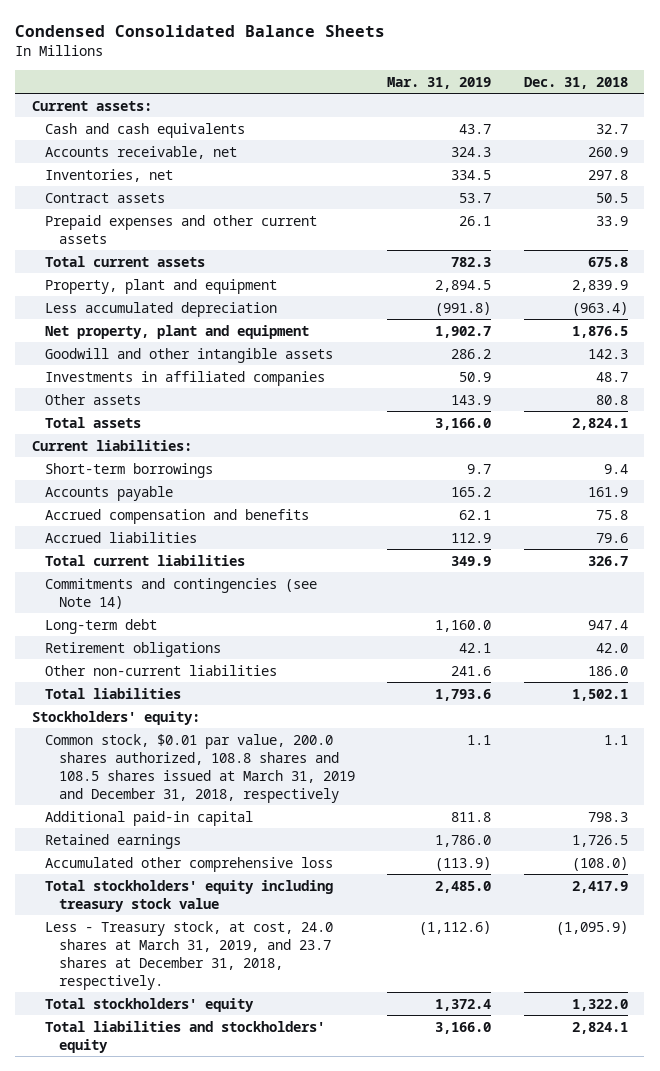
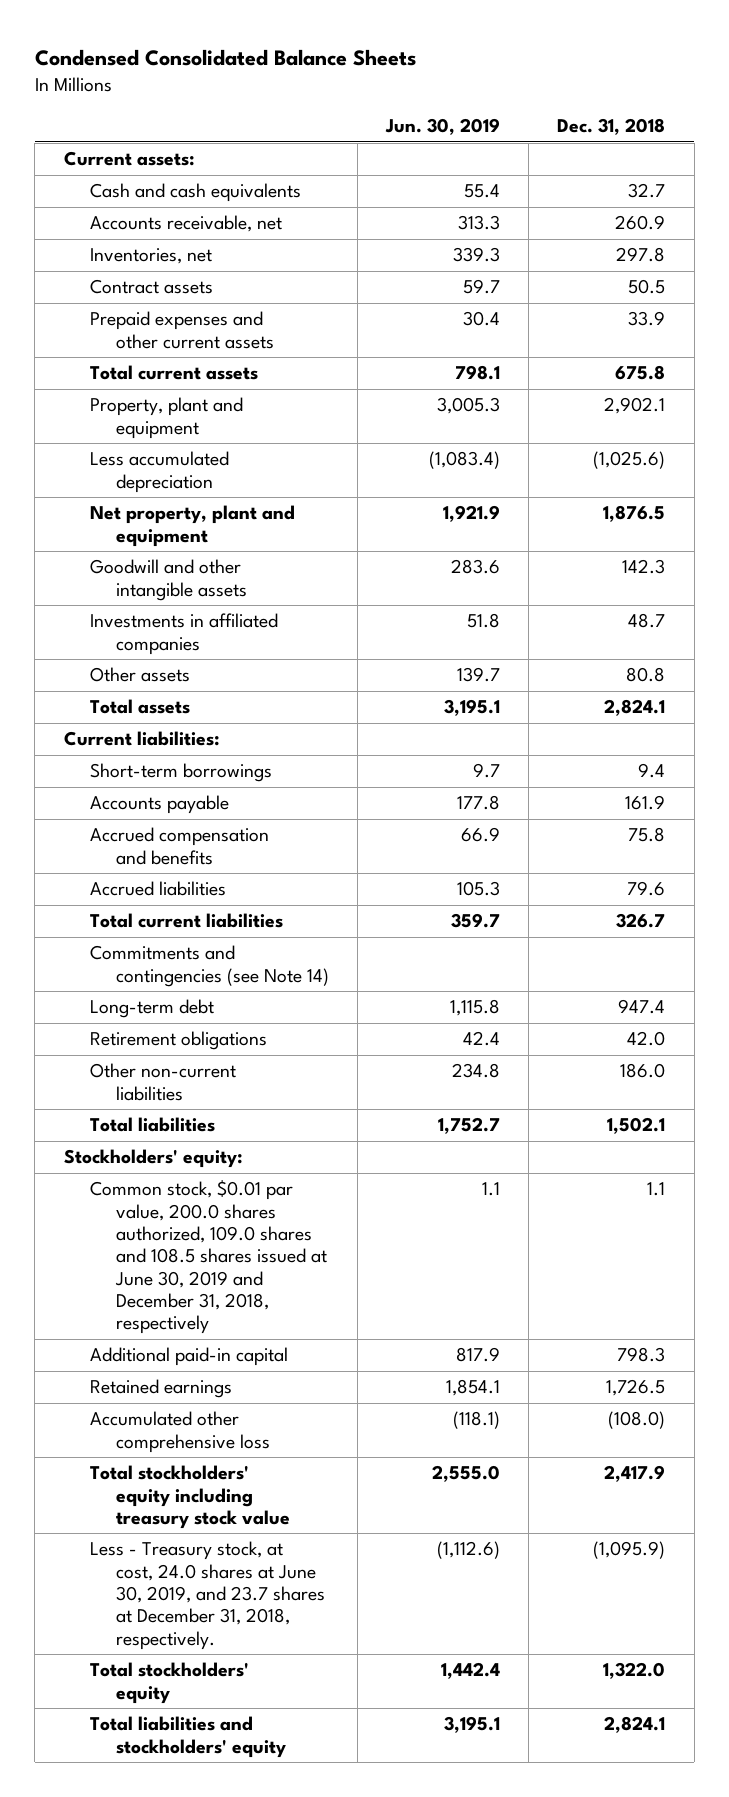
- | Mar. 31, 2019 | Dec. 31, 2018
+ | Jun. 30, 2019 | Dec. 31, 2018
- Property, plant and equipment | 2,894.5 | 2,839.9
- Less accumulated depreciation | (991.8) | (963.4)
+ Property, plant and equipment | 3,005.3 | 2,902.1
+ Less accumulated depreciation | (1,083.4) | (1,025.6)
- Common stock, $0.01 par value, 200.0 shares authorized, 108.8 shares and 108.5 shares issued at March 31, 2019 and December 31, 2018, respectively | 1.1 | 1.1
+ Common stock, $0.01 par value, 200.0 shares authorized, 109.0 shares and 108.5 shares issued at June 30, 2019 and December 31, 2018, respectively | 1.1 | 1.1
- Less - Treasury stock, at cost, 24.0 shares at March 31, 2019, and 23.7 shares at December 31, 2018, respectively. | (1,112.6) | (1,095.9)
+ Less - Treasury stock, at cost, 24.0 shares at June 30, 2019, and 23.7 shares at December 31, 2018, respectively. | (1,112.6) | (1,095.9)

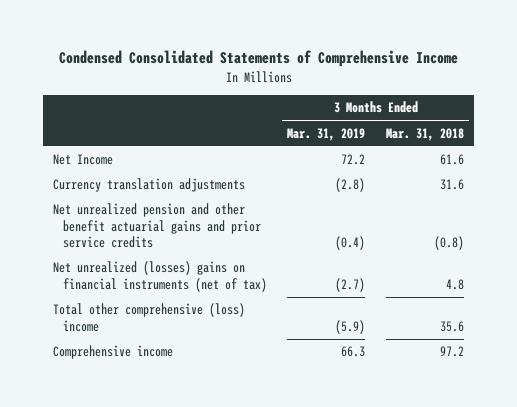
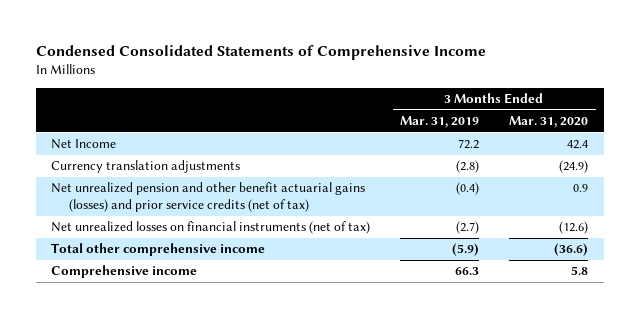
- | 3 Months Ended Mar. 31, 2019 | 3 Months Ended Mar. 31, 2018
+ | 3 Months Ended Mar. 31, 2019 | 3 Months Ended Mar. 31, 2020
- Net unrealized pension and other benefit actuarial gains and prior service credits | (0.4) | (0.8)
- Net unrealized (losses) gains on financial instruments (net of tax) | (2.7) | 4.8
- Total other comprehensive (loss) income | (5.9) | 35.6
+ Net unrealized pension and other benefit actuarial gains (losses) and prior service credits (net of tax) | (0.4) | 0.9
+ Net unrealized losses on financial instruments (net of tax) | (2.7) | (12.6)
+ Total other comprehensive income | (5.9) | (36.6)

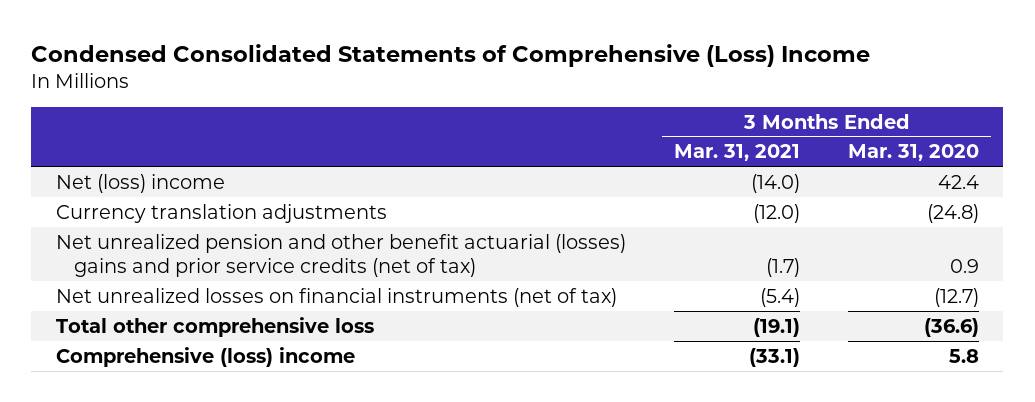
- Condensed Consolidated Statements of Comprehensive Income
+ Condensed Consolidated Statements of Comprehensive (Loss) Income
- | 3 Months Ended Mar. 31, 2019 | 3 Months Ended Mar. 31, 2020
+ | 3 Months Ended Mar. 31, 2021 | 3 Months Ended Mar. 31, 2020
- Net Income | 72.2 | 42.4
- Currency translation adjustments | (2.8) | (24.9)
- Net unrealized pension and other benefit actuarial gains (losses) and prior service credits (net of tax) | (0.4) | 0.9
- Net unrealized losses on financial instruments (net of tax) | (2.7) | (12.6)
- Total other comprehensive income | (5.9) | (36.6)
- Comprehensive income | 66.3 | 5.8
+ Net (loss) income | (14.0) | 42.4
+ Currency translation adjustments | (12.0) | (24.8)
+ Net unrealized pension and other benefit actuarial (losses) gains and prior service credits (net of tax) | (1.7) | 0.9
+ Net unrealized losses on financial instruments (net of tax) | (5.4) | (12.7)
+ Total other comprehensive loss | (19.1) | (36.6)
+ Comprehensive (loss) income | (33.1) | 5.8

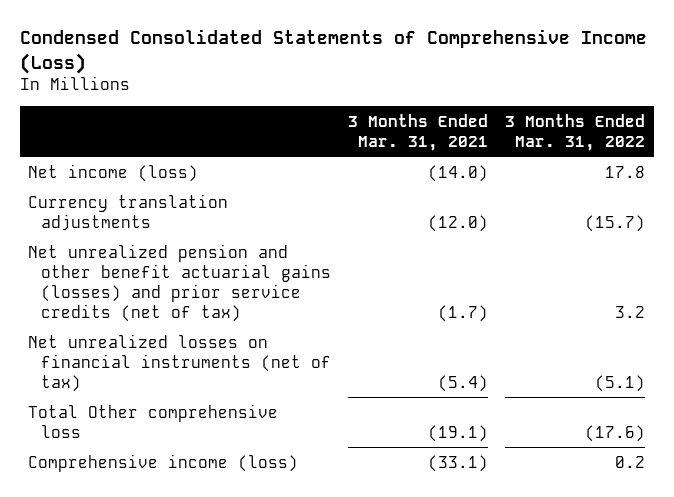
- Condensed Consolidated Statements of Comprehensive (Loss) Income
+ Condensed Consolidated Statements of Comprehensive Income (Loss)
- | 3 Months Ended Mar. 31, 2021 | 3 Months Ended Mar. 31, 2020
+ | 3 Months Ended Mar. 31, 2021 | 3 Months Ended Mar. 31, 2022
- Net (loss) income | (14.0) | 42.4
+ Net income (loss) | (14.0) | 17.8
- Net unrealized pension and other benefit actuarial (losses) gains and prior service credits (net of tax) | (1.7) | 0.9
+ Net unrealized pension and other benefit actuarial gains (losses) and prior service credits (net of tax) | (1.7) | 3.2
- Total other comprehensive loss | (19.1) | (36.6)
- Comprehensive (loss) income | (33.1) | 5.8
+ Total Other comprehensive loss | (19.1) | (17.6)
+ Comprehensive income (loss) | (33.1) | 0.2

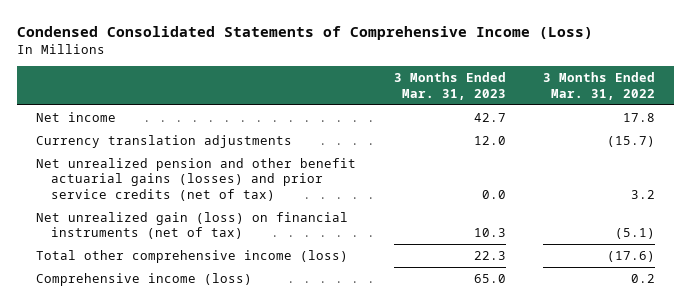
- | 3 Months Ended Mar. 31, 2021 | 3 Months Ended Mar. 31, 2022
+ | 3 Months Ended Mar. 31, 2023 | 3 Months Ended Mar. 31, 2022
- Net income (loss) | (14.0) | 17.8
+ Net income | 42.7 | 17.8
- Net unrealized losses on financial instruments (net of tax) | (5.4) | (5.1)
- Total Other comprehensive loss | (19.1) | (17.6)
+ Net unrealized gain (loss) on financial instruments (net of tax) | 10.3 | (5.1)
+ Total other comprehensive income (loss) | 22.3 | (17.6)

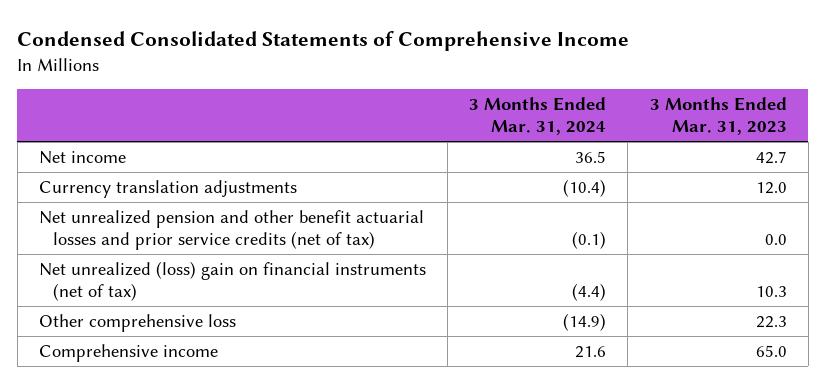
- Condensed Consolidated Statements of Comprehensive Income (Loss)
+ Condensed Consolidated Statements of Comprehensive Income
- | 3 Months Ended Mar. 31, 2023 | 3 Months Ended Mar. 31, 2022
+ | 3 Months Ended Mar. 31, 2024 | 3 Months Ended Mar. 31, 2023
- Net unrealized pension and other benefit actuarial gains (losses) and prior service credits (net of tax) | 0.0 | 3.2
- Net unrealized gain (loss) on financial instruments (net of tax) | 10.3 | (5.1)
- Total other comprehensive income (loss) | 22.3 | (17.6)
- Comprehensive income (loss) | 65.0 | 0.2
+ Net unrealized pension and other benefit actuarial losses and prior service credits (net of tax) | (0.1) | 0.0
+ Net unrealized (loss) gain on financial instruments (net of tax) | (4.4) | 10.3
+ Other comprehensive loss | (14.9) | 22.3
+ Comprehensive income | 21.6 | 65.0

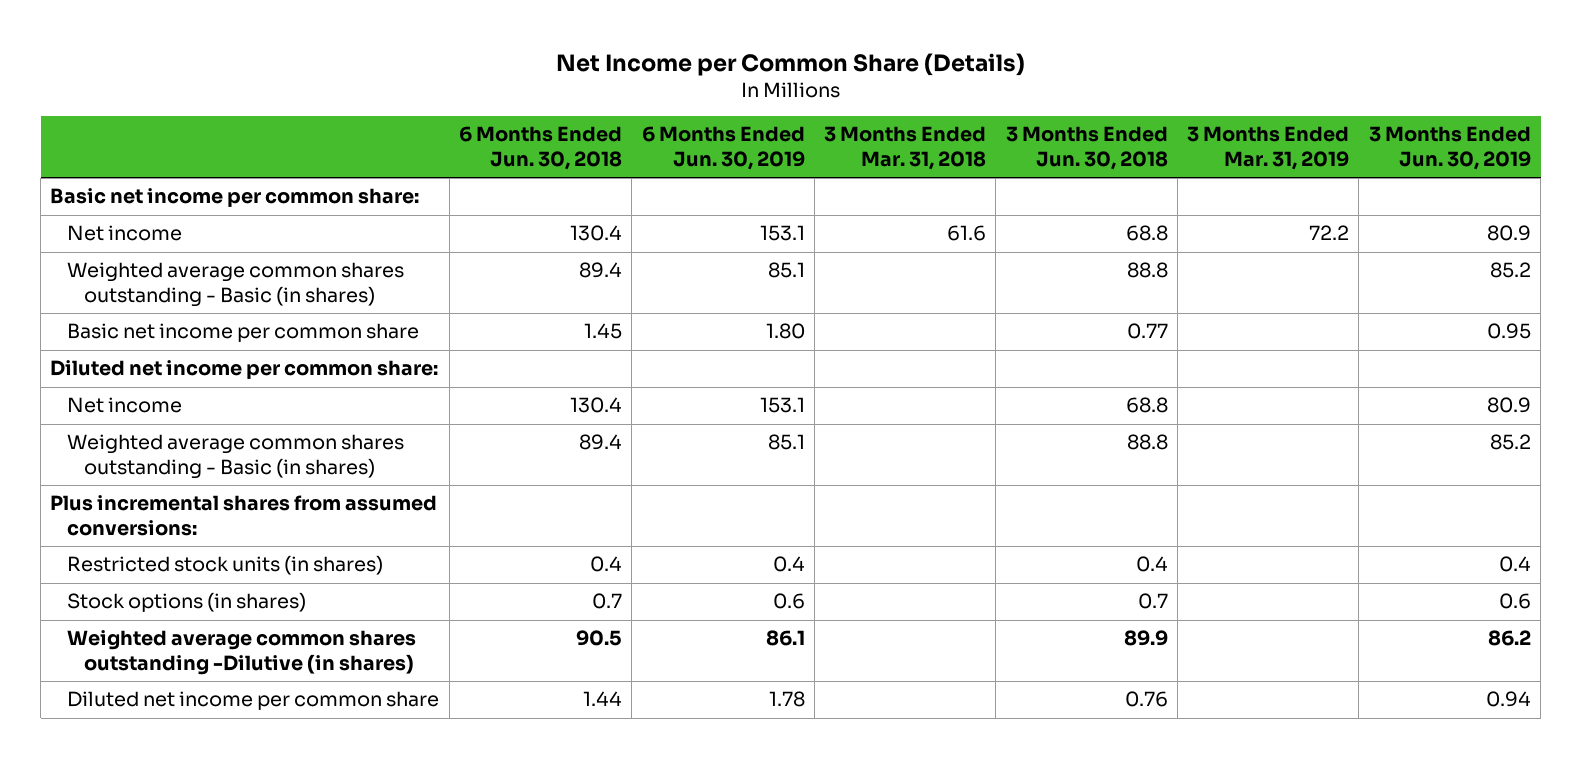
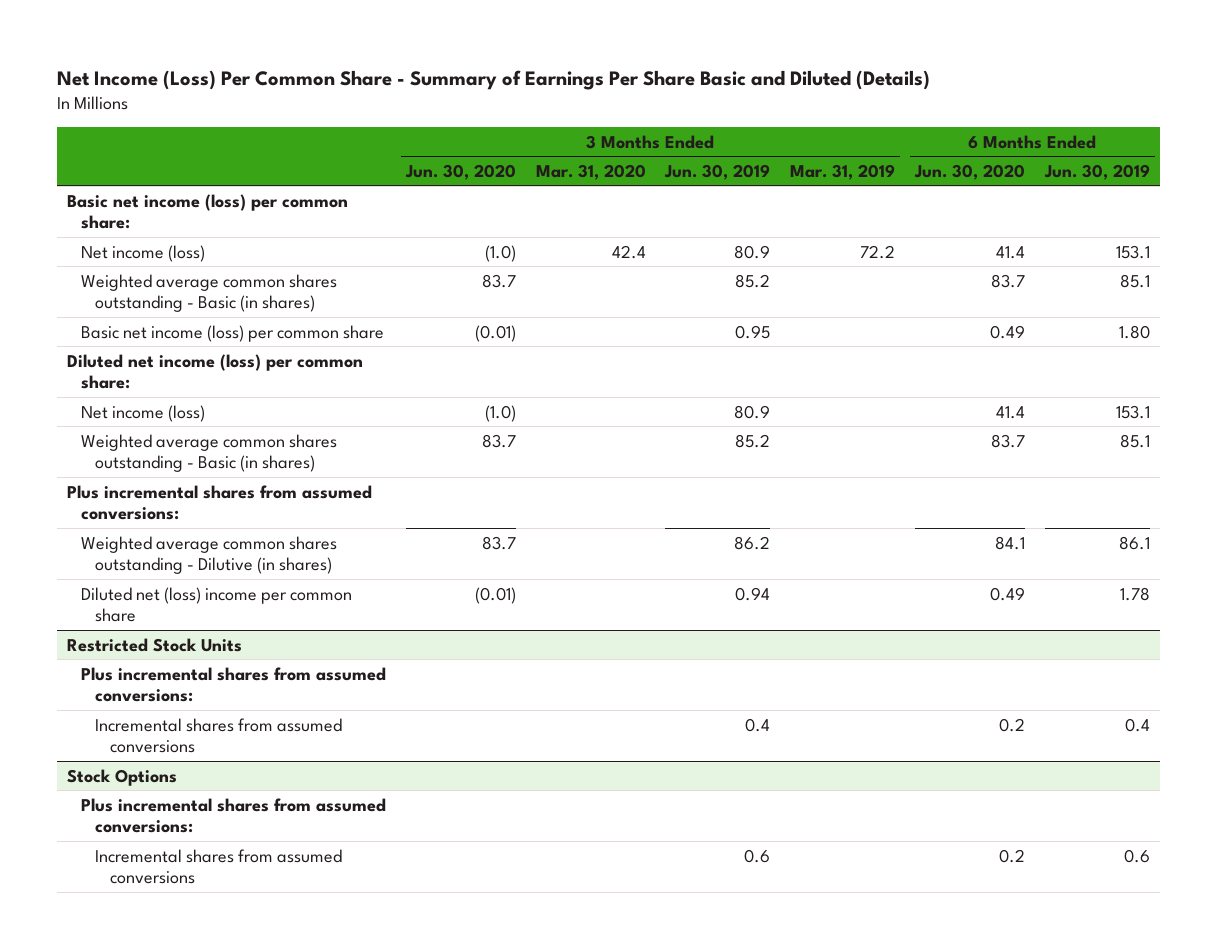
- Net Income per Common Share (Details)
+ Net Income (Loss) Per Common Share - Summary of Earnings Per Share Basic and Diluted (Details)
- | 6 Months Ended Jun. 30, 2018 | 6 Months Ended Jun. 30, 2019 | 3 Months Ended Mar. 31, 2018 | 3 Months Ended Jun. 30, 2018 | 3 Months Ended Mar. 31, 2019 | 3 Months Ended Jun. 30, 2019
+ | 3 Months Ended Jun. 30, 2020 | 3 Months Ended Mar. 31, 2020 | 3 Months Ended Jun. 30, 2019 | 3 Months Ended Mar. 31, 2019 | 6 Months Ended Jun. 30, 2020 | 6 Months Ended Jun. 30, 2019
- Basic net income per common share:
- Net income | 130.4 | 153.1 | 61.6 | 68.8 | 72.2 | 80.9
+ Basic net income (loss) per common share:
+ Net income (loss) | (1.0) | 42.4 | 80.9 | 72.2 | 41.4 | 153.1
- Basic net income per common share | 1.45 | 1.80 | | 0.77 | | 0.95
- Diluted net income per common share:
- Net income | 130.4 | 153.1 | | 68.8 | | 80.9
+ Basic net income (loss) per common share | (0.01) | | 0.95 | | 0.49 | 1.80
+ Diluted net income (loss) per common share:
+ Net income (loss) | (1.0) | | 80.9 | | 41.4 | 153.1
- Restricted stock units (in shares) | 0.4 | 0.4 | | 0.4 | | 0.4
- Stock options (in shares) | 0.7 | 0.6 | | 0.7 | | 0.6
- Weighted average common shares outstanding -Dilutive (in shares) | 90.5 | 86.1 | | 89.9 | | 86.2
- Diluted net income per common share | 1.44 | 1.78 | | 0.76 | | 0.94
+ Weighted average common shares outstanding - Dilutive (in shares) | 83.7 | | 86.2 | | 84.1 | 86.1
+ Diluted net (loss) income per common share | (0.01) | | 0.94 | | 0.49 | 1.78
+ Restricted Stock Units
+ Plus incremental shares from assumed conversions:
+ Incremental shares from assumed conversions | | | 0.4 | | 0.2 | 0.4
+ Stock Options
+ Plus incremental shares from assumed conversions:
+ Incremental shares from assumed conversions | | | 0.6 | | 0.2 | 0.6

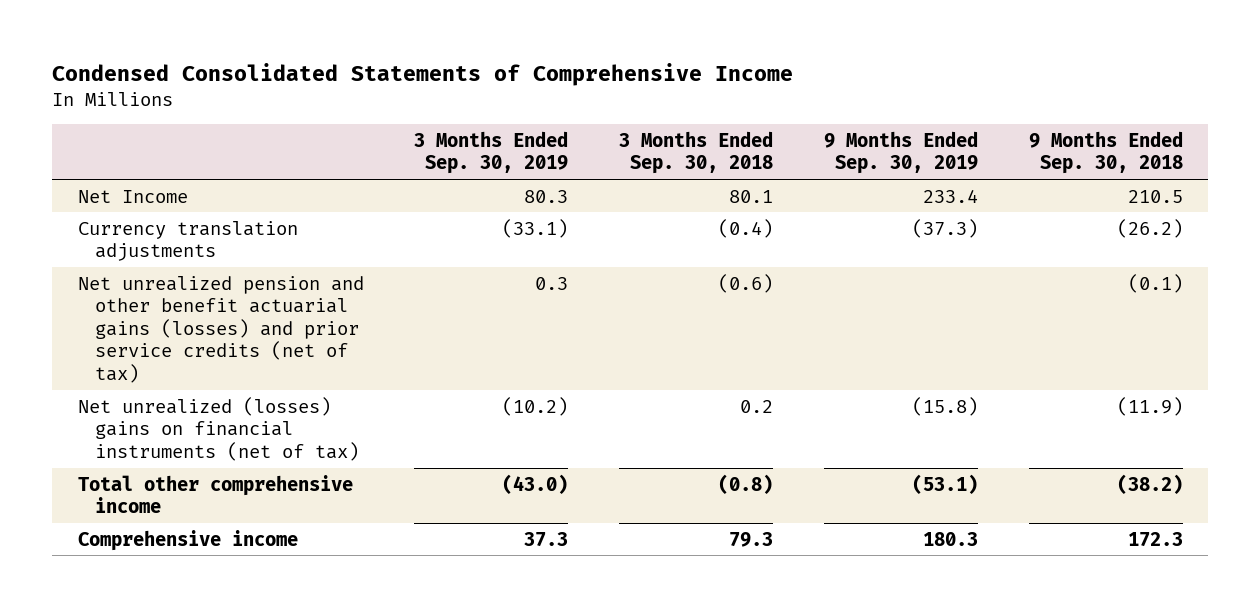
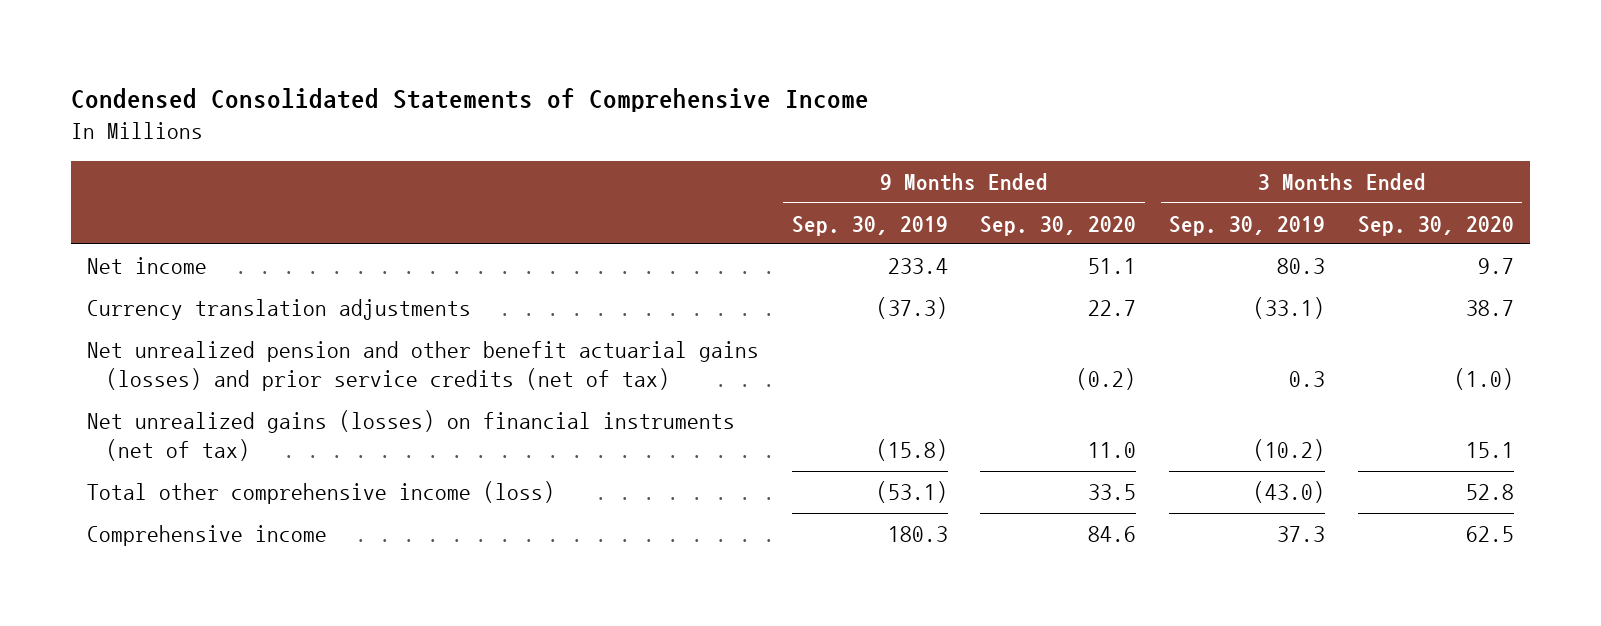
- | 3 Months Ended Sep. 30, 2019 | 3 Months Ended Sep. 30, 2018 | 9 Months Ended Sep. 30, 2019 | 9 Months Ended Sep. 30, 2018
+ | 9 Months Ended Sep. 30, 2019 | 9 Months Ended Sep. 30, 2020 | 3 Months Ended Sep. 30, 2019 | 3 Months Ended Sep. 30, 2020
- Net Income | 80.3 | 80.1 | 233.4 | 210.5
+ Net income | 233.4 | 51.1 | 80.3 | 9.7
- Net unrealized (losses) gains on financial instruments (net of tax) | (10.2) | 0.2 | (15.8) | (11.9)
- Total other comprehensive income | (43.0) | (0.8) | (53.1) | (38.2)
+ Net unrealized gains (losses) on financial instruments (net of tax) | (15.8) | 11.0 | (10.2) | 15.1
+ Total other comprehensive income (loss) | (53.1) | 33.5 | (43.0) | 52.8

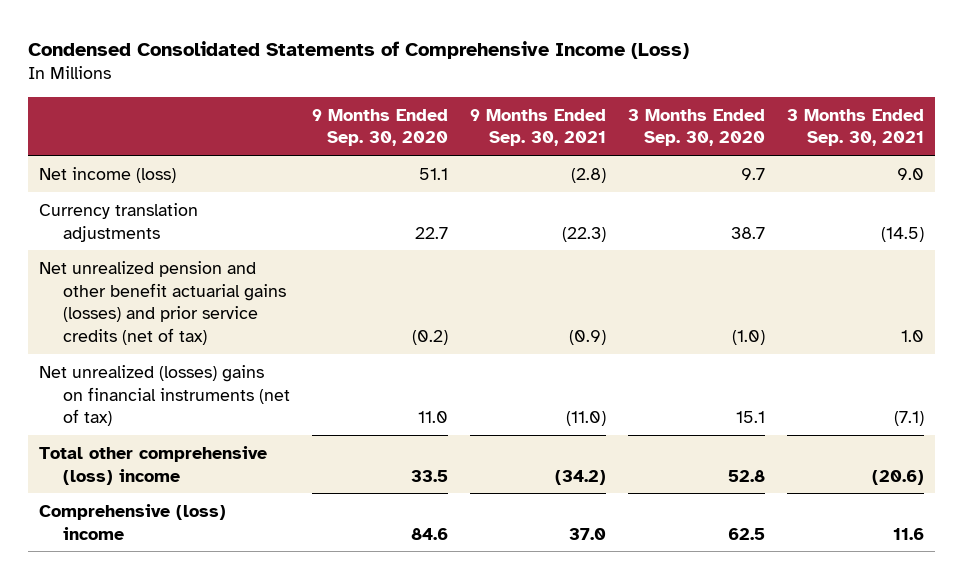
- Condensed Consolidated Statements of Comprehensive Income
+ Condensed Consolidated Statements of Comprehensive Income (Loss)
- | 9 Months Ended Sep. 30, 2019 | 9 Months Ended Sep. 30, 2020 | 3 Months Ended Sep. 30, 2019 | 3 Months Ended Sep. 30, 2020
+ | 9 Months Ended Sep. 30, 2020 | 9 Months Ended Sep. 30, 2021 | 3 Months Ended Sep. 30, 2020 | 3 Months Ended Sep. 30, 2021
- Net income | 233.4 | 51.1 | 80.3 | 9.7
+ Net income (loss) | 51.1 | (2.8) | 9.7 | 9.0
- Net unrealized gains (losses) on financial instruments (net of tax) | (15.8) | 11.0 | (10.2) | 15.1
- Total other comprehensive income (loss) | (53.1) | 33.5 | (43.0) | 52.8
- Comprehensive income | 180.3 | 84.6 | 37.3 | 62.5
+ Net unrealized (losses) gains on financial instruments (net of tax) | 11.0 | (11.0) | 15.1 | (7.1)
+ Total other comprehensive (loss) income | 33.5 | (34.2) | 52.8 | (20.6)
+ Comprehensive (loss) income | 84.6 | 37.0 | 62.5 | 11.6

